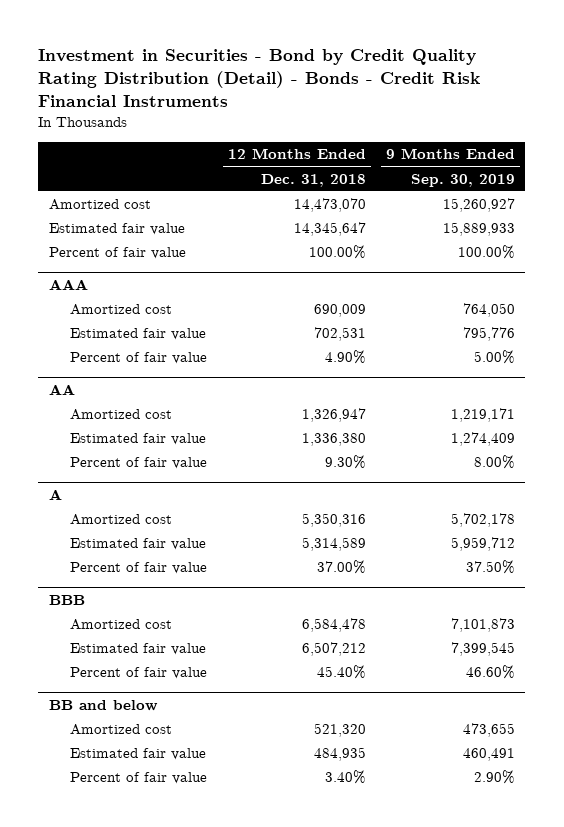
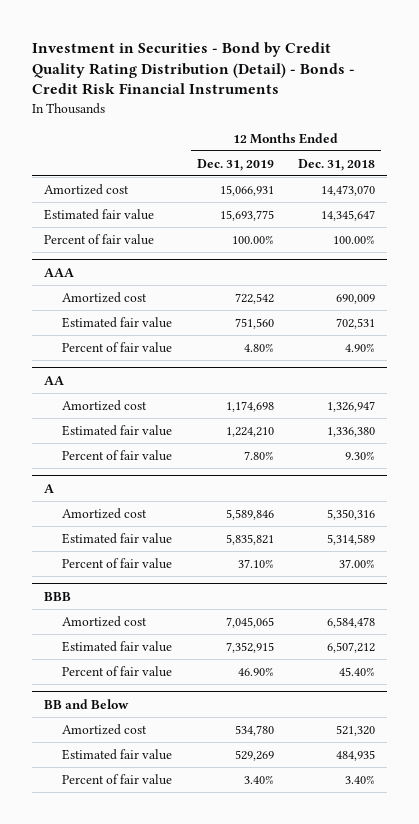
- | 12 Months Ended Dec. 31, 2018 | 9 Months Ended Sep. 30, 2019
+ | 12 Months Ended Dec. 31, 2019 | 12 Months Ended Dec. 31, 2018
- BB and below
+ BB and Below

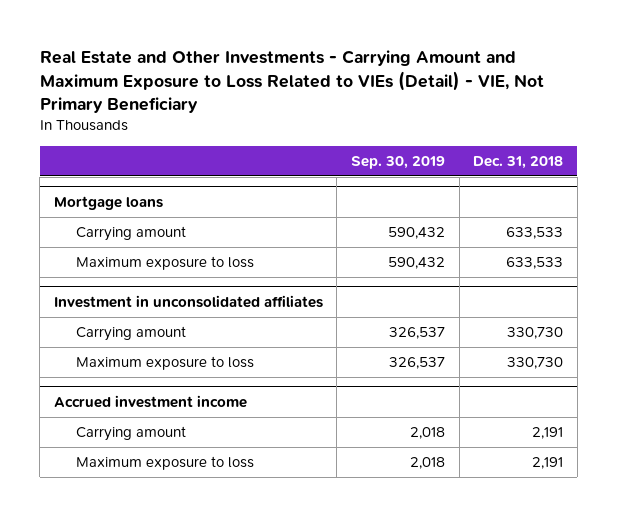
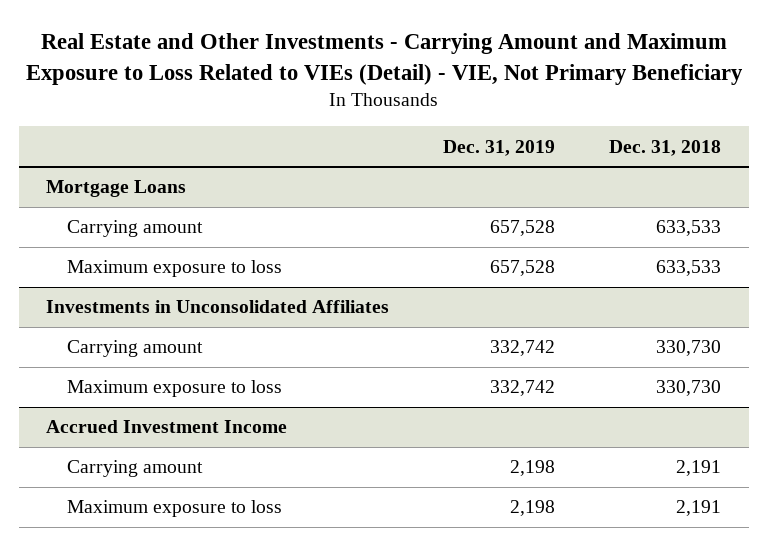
- | Sep. 30, 2019 | Dec. 31, 2018
+ | Dec. 31, 2019 | Dec. 31, 2018
- Mortgage loans
+ Mortgage Loans
- Investment in unconsolidated affiliates
+ Investments in Unconsolidated Affiliates
- Accrued investment income
+ Accrued Investment Income

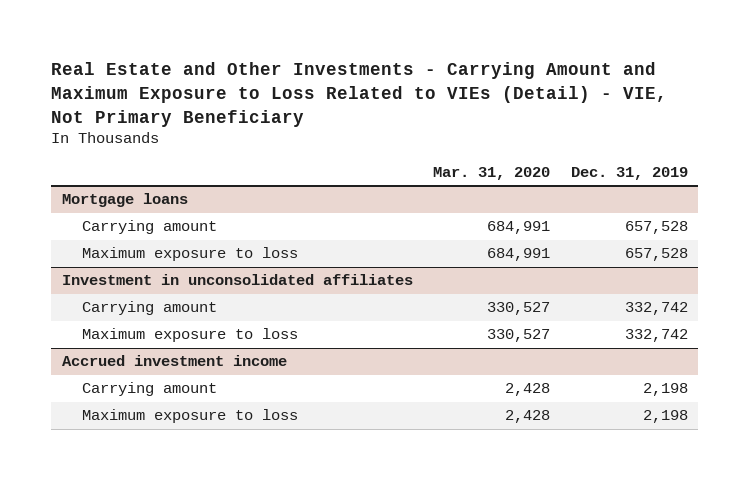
- | Dec. 31, 2019 | Dec. 31, 2018
+ | Mar. 31, 2020 | Dec. 31, 2019
- Mortgage Loans
+ Mortgage loans
- Investments in Unconsolidated Affiliates
+ Investment in unconsolidated affiliates
- Accrued Investment Income
+ Accrued investment income

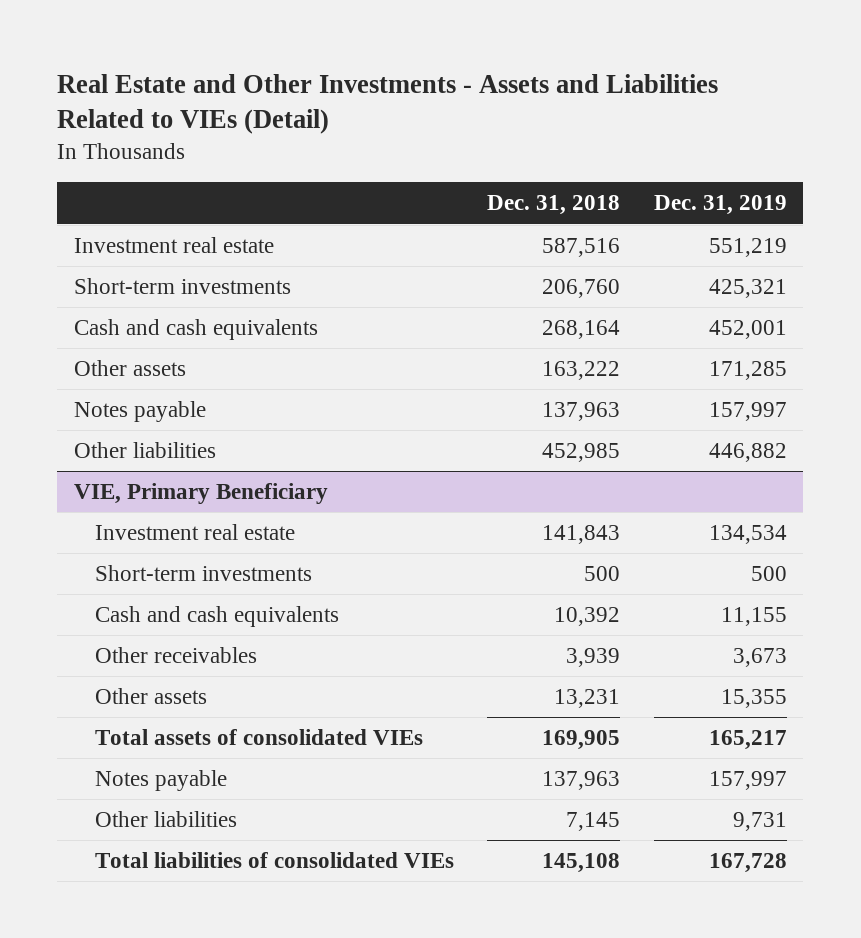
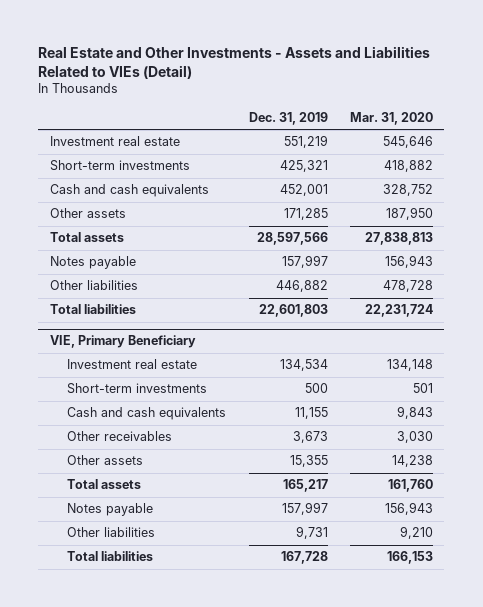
- | Dec. 31, 2018 | Dec. 31, 2019
+ | Dec. 31, 2019 | Mar. 31, 2020
+ Total assets | 28,597,566 | 27,838,813
+ Total liabilities | 22,601,803 | 22,231,724
@ VIE, Primary Beneficiary
- Total assets of consolidated VIEs | 169,905 | 165,217
+ Total assets | 165,217 | 161,760
- Total liabilities of consolidated VIEs | 145,108 | 167,728
+ Total liabilities | 167,728 | 166,153

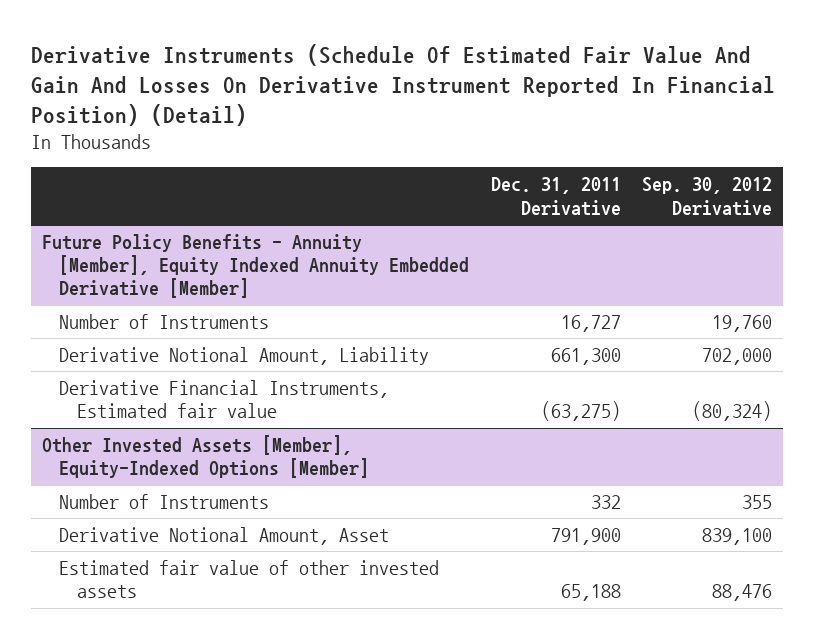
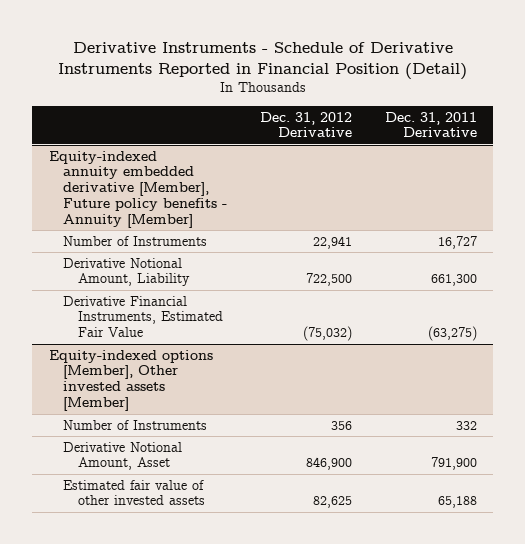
- Derivative Instruments (Schedule Of Estimated Fair Value And Gain And Losses On Derivative Instrument Reported In Financial Position) (Detail)
+ Derivative Instruments - Schedule of Derivative Instruments Reported in Financial Position (Detail)
- | Dec. 31, 2011 Derivative | Sep. 30, 2012 Derivative
+ | Dec. 31, 2012 Derivative | Dec. 31, 2011 Derivative
- Future Policy Benefits - Annuity [Member], Equity Indexed Annuity Embedded Derivative [Member]
+ Equity-indexed annuity embedded derivative [Member], Future policy benefits - Annuity [Member]
- Derivative Financial Instruments, Estimated fair value | (63,275) | (80,324)
- Other Invested Assets [Member], Equity-Indexed Options [Member]
+ Derivative Financial Instruments, Estimated Fair Value | (75,032) | (63,275)
+ Equity-indexed options [Member], Other invested assets [Member]

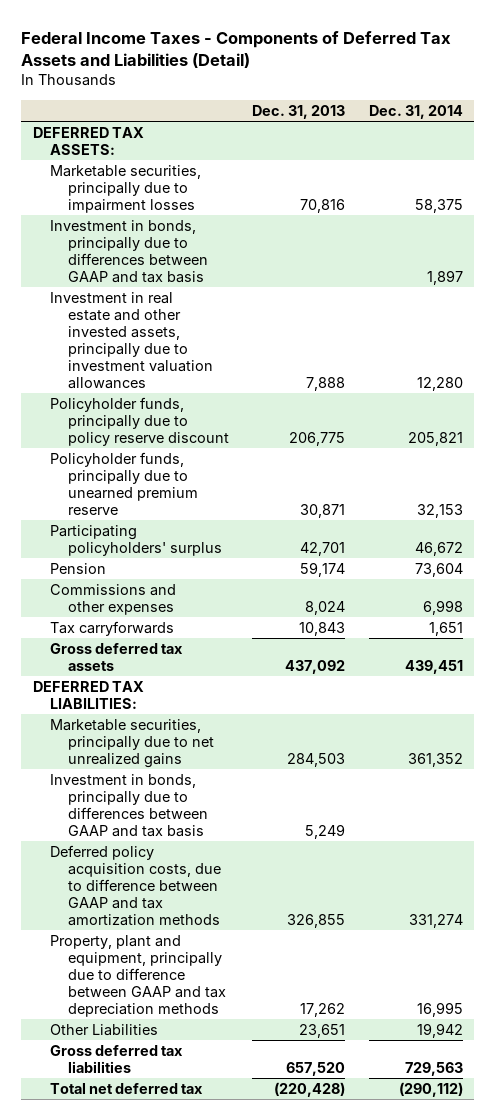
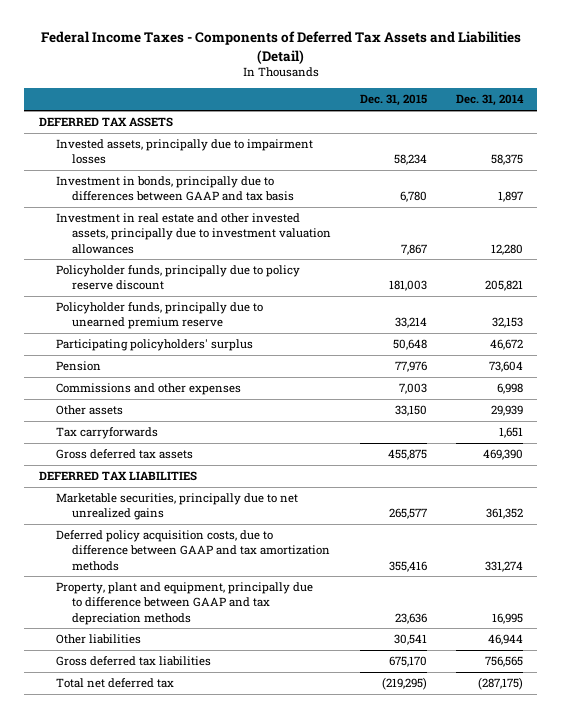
- | Dec. 31, 2013 | Dec. 31, 2014
+ | Dec. 31, 2015 | Dec. 31, 2014
- DEFERRED TAX ASSETS:
- Marketable securities, principally due to impairment losses | 70,816 | 58,375
+ DEFERRED TAX ASSETS
+ Invested assets, principally due to impairment losses | 58,234 | 58,375
+ Other assets | 33,150 | 29,939
- Gross deferred tax assets | 437,092 | 439,451
- DEFERRED TAX LIABILITIES:
+ Gross deferred tax assets | 455,875 | 469,390
+ DEFERRED TAX LIABILITIES
- Investment in bonds, principally due to differences between GAAP and tax basis | 5,249 |
- Other Liabilities | 23,651 | 19,942
- Gross deferred tax liabilities | 657,520 | 729,563
- Total net deferred tax | (220,428) | (290,112)
+ Other liabilities | 30,541 | 46,944
+ Gross deferred tax liabilities | 675,170 | 756,565
+ Total net deferred tax | (219,295) | (287,175)

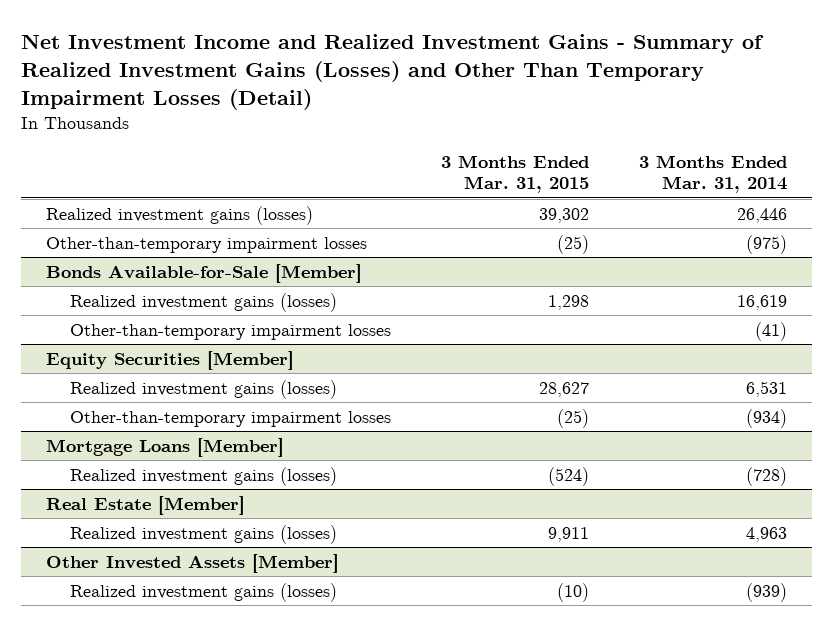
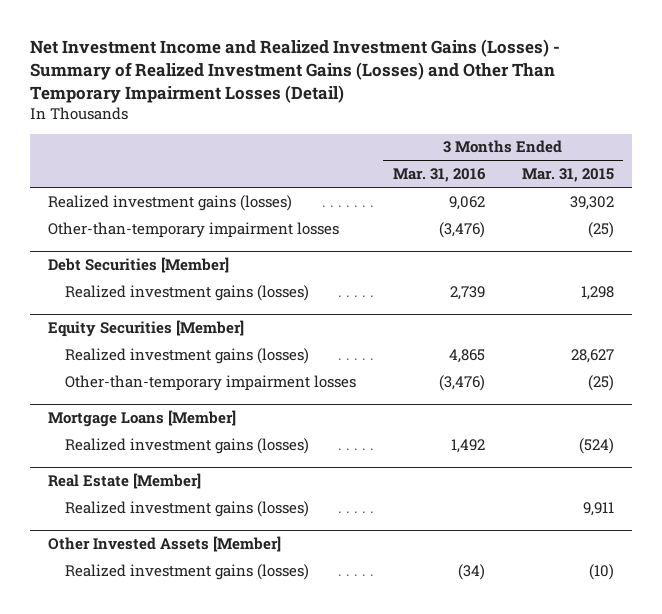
- Net Investment Income and Realized Investment Gains - Summary of Realized Investment Gains (Losses) and Other Than Temporary Impairment Losses (Detail)
+ Net Investment Income and Realized Investment Gains (Losses) - Summary of Realized Investment Gains (Losses) and Other Than Temporary Impairment Losses (Detail)
- | 3 Months Ended Mar. 31, 2015 | 3 Months Ended Mar. 31, 2014
+ | 3 Months Ended Mar. 31, 2016 | 3 Months Ended Mar. 31, 2015
- Bonds Available-for-Sale [Member]
+ Debt Securities [Member]
- Other-than-temporary impairment losses | | (41)

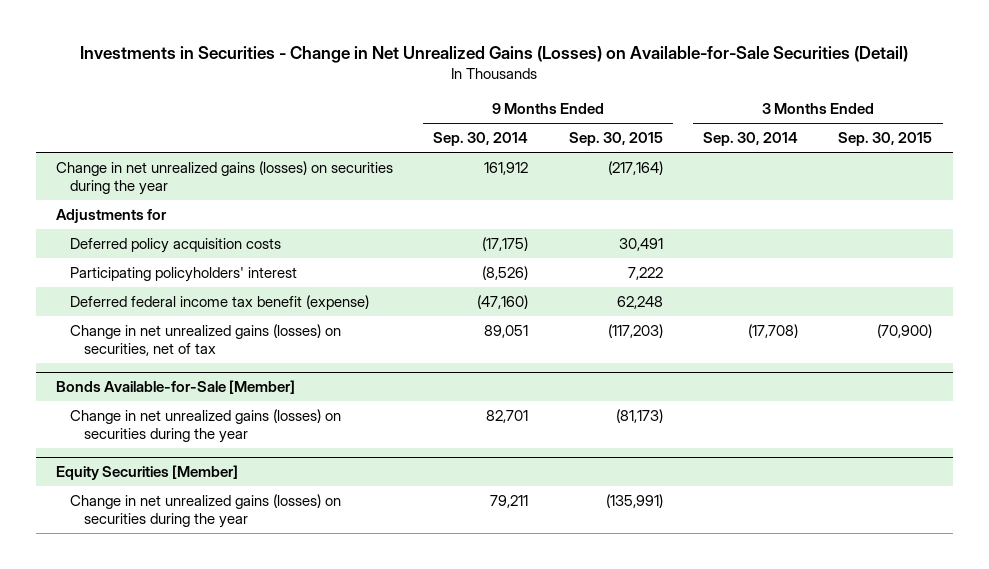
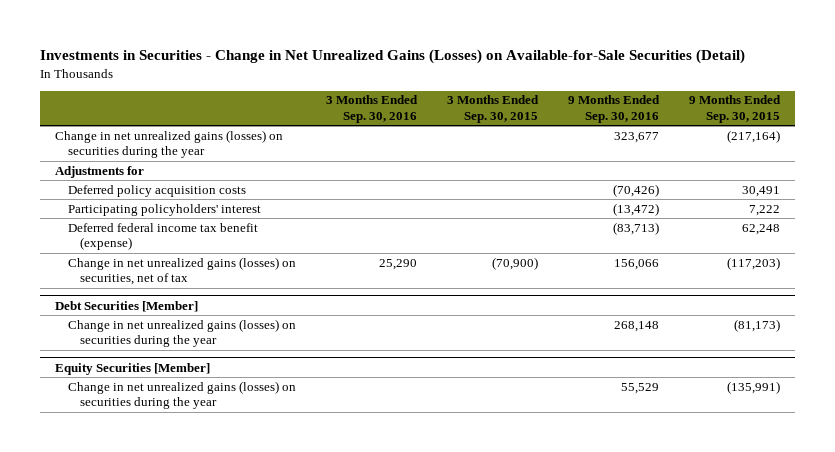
- | 9 Months Ended Sep. 30, 2014 | 9 Months Ended Sep. 30, 2015 | 3 Months Ended Sep. 30, 2014 | 3 Months Ended Sep. 30, 2015
+ | 3 Months Ended Sep. 30, 2016 | 3 Months Ended Sep. 30, 2015 | 9 Months Ended Sep. 30, 2016 | 9 Months Ended Sep. 30, 2015
- Bonds Available-for-Sale [Member]
+ Debt Securities [Member]

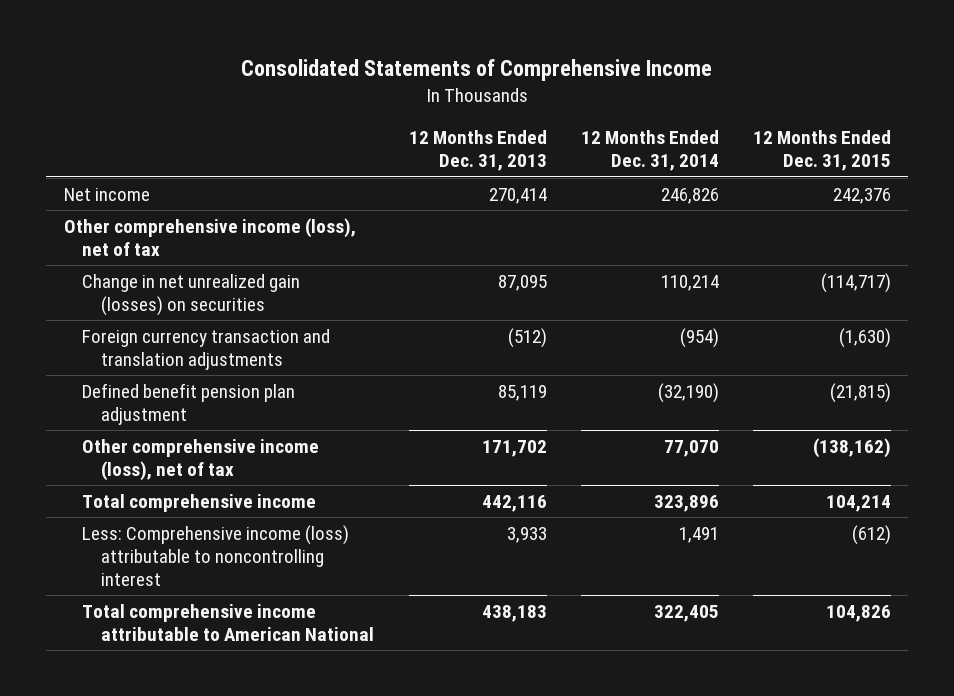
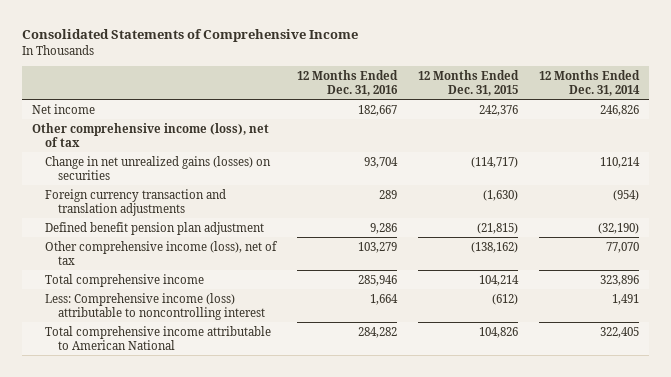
- | 12 Months Ended Dec. 31, 2013 | 12 Months Ended Dec. 31, 2014 | 12 Months Ended Dec. 31, 2015
+ | 12 Months Ended Dec. 31, 2016 | 12 Months Ended Dec. 31, 2015 | 12 Months Ended Dec. 31, 2014
- Change in net unrealized gain (losses) on securities | 87,095 | 110,214 | (114,717)
+ Change in net unrealized gains (losses) on securities | 93,704 | (114,717) | 110,214

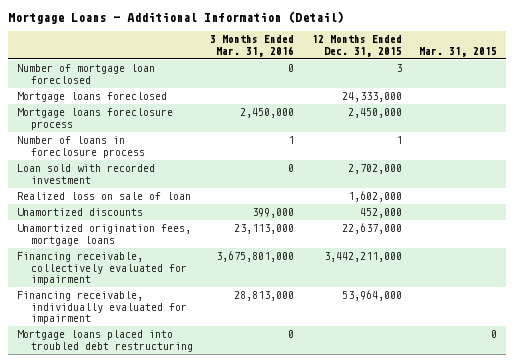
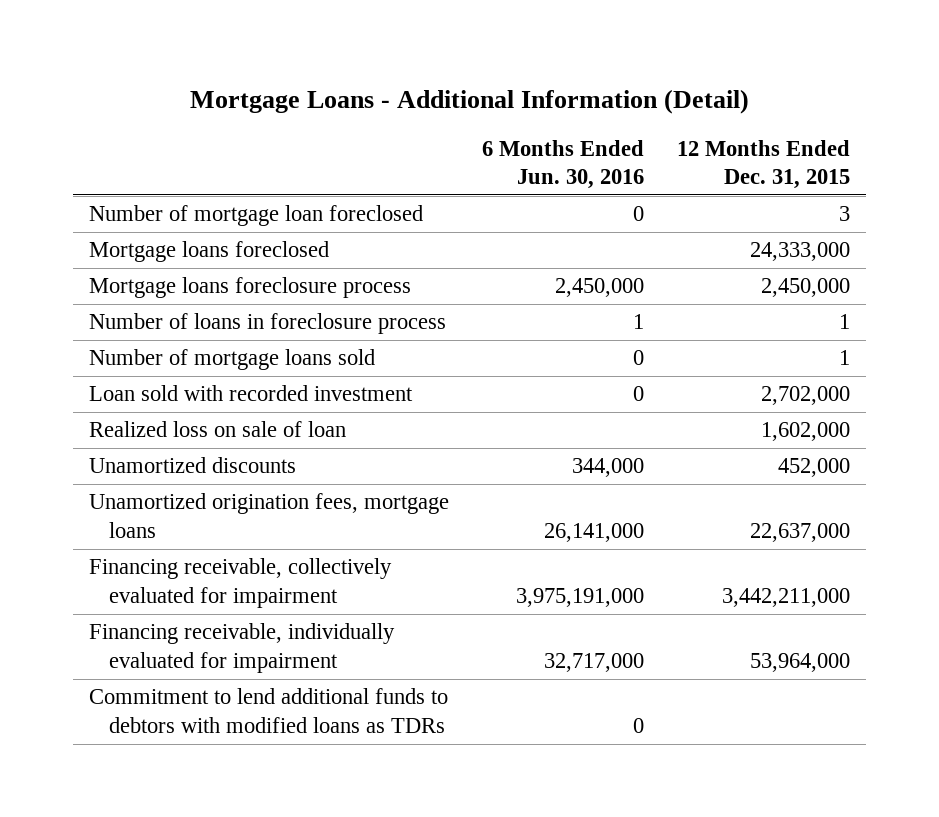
- | 3 Months Ended Mar. 31, 2016 | 12 Months Ended Dec. 31, 2015 | Mar. 31, 2015
+ | 6 Months Ended Jun. 30, 2016 | 12 Months Ended Dec. 31, 2015
+ Number of mortgage loans sold | 0 | 1
- Mortgage loans placed into troubled debt restructuring | 0 | | 0
+ Commitment to lend additional funds to debtors with modified loans as TDRs | 0 |

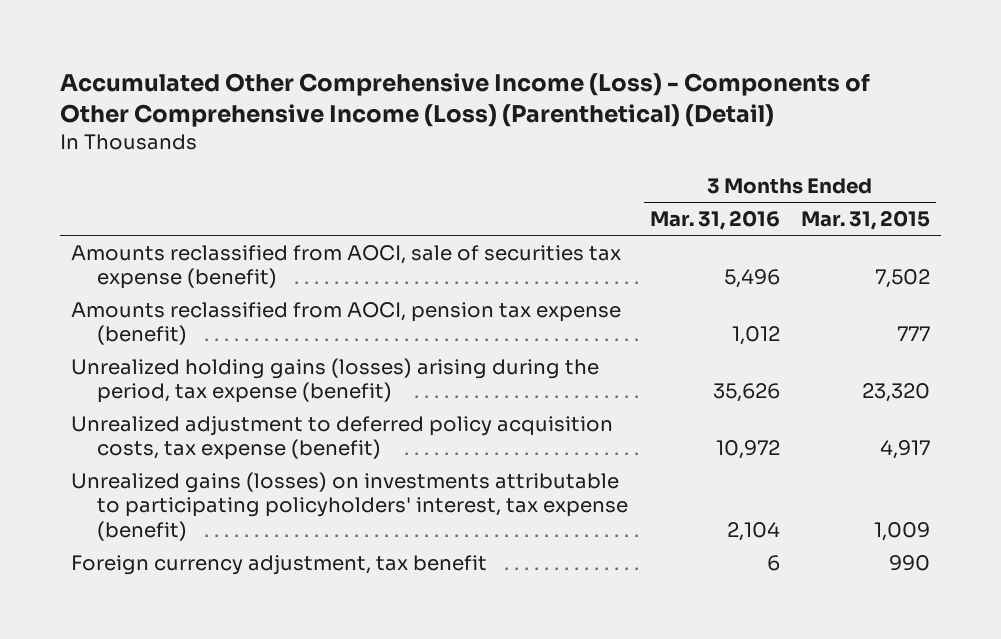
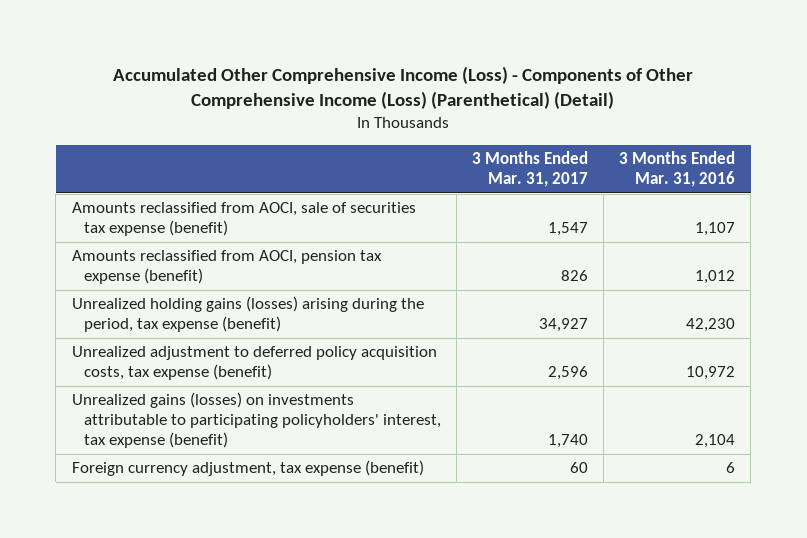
- | 3 Months Ended Mar. 31, 2016 | 3 Months Ended Mar. 31, 2015
+ | 3 Months Ended Mar. 31, 2017 | 3 Months Ended Mar. 31, 2016
- Amounts reclassified from AOCI, sale of securities tax expense (benefit) | 5,496 | 7,502
+ Amounts reclassified from AOCI, sale of securities tax expense (benefit) | 1,547 | 1,107
- Unrealized holding gains (losses) arising during the period, tax expense (benefit) | 35,626 | 23,320
+ Unrealized holding gains (losses) arising during the period, tax expense (benefit) | 34,927 | 42,230
- Foreign currency adjustment, tax benefit | 6 | 990
+ Foreign currency adjustment, tax expense (benefit) | 60 | 6

